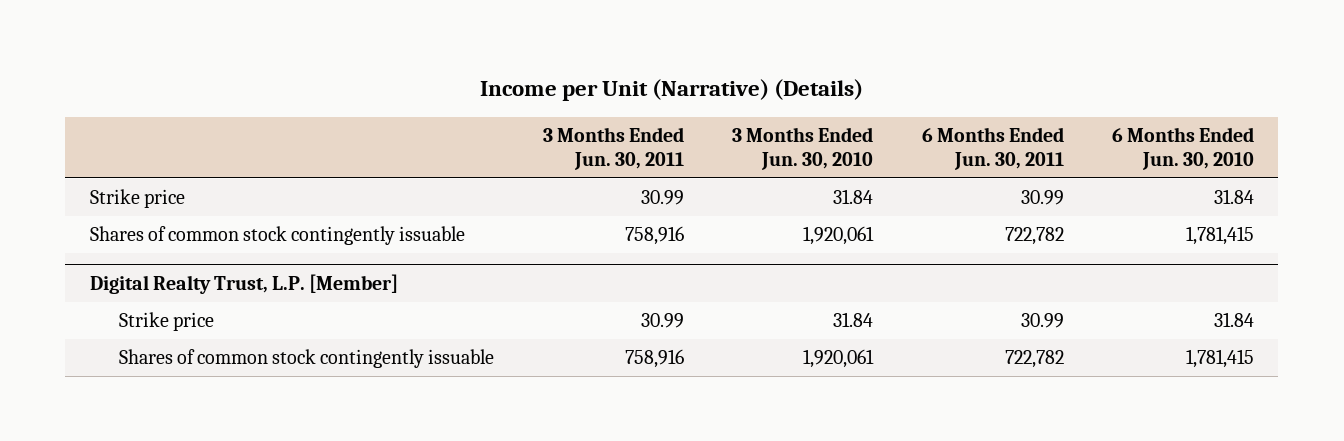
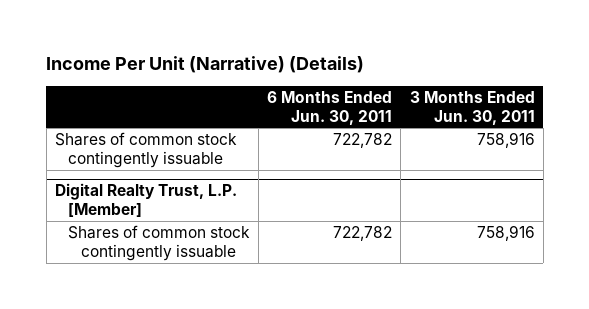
- Income per Unit (Narrative) (Details)
+ Income Per Unit (Narrative) (Details)
- | 3 Months Ended Jun. 30, 2011 | 3 Months Ended Jun. 30, 2010 | 6 Months Ended Jun. 30, 2011 | 6 Months Ended Jun. 30, 2010
+ | 6 Months Ended Jun. 30, 2011 | 3 Months Ended Jun. 30, 2011
- Strike price | 30.99 | 31.84 | 30.99 | 31.84
@ Digital Realty Trust, L.P. [Member]
- Strike price | 30.99 | 31.84 | 30.99 | 31.84

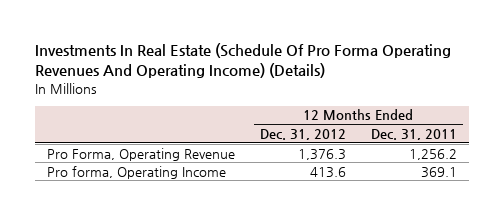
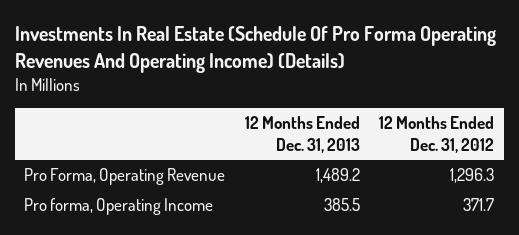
- | 12 Months Ended Dec. 31, 2012 | 12 Months Ended Dec. 31, 2011
+ | 12 Months Ended Dec. 31, 2013 | 12 Months Ended Dec. 31, 2012
- Pro Forma, Operating Revenue | 1,376.3 | 1,256.2
- Pro forma, Operating Income | 413.6 | 369.1
+ Pro Forma, Operating Revenue | 1,489.2 | 1,296.3
+ Pro forma, Operating Income | 385.5 | 371.7

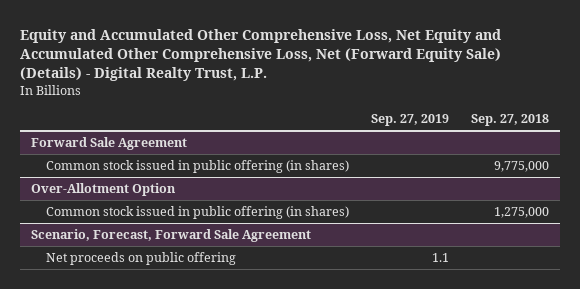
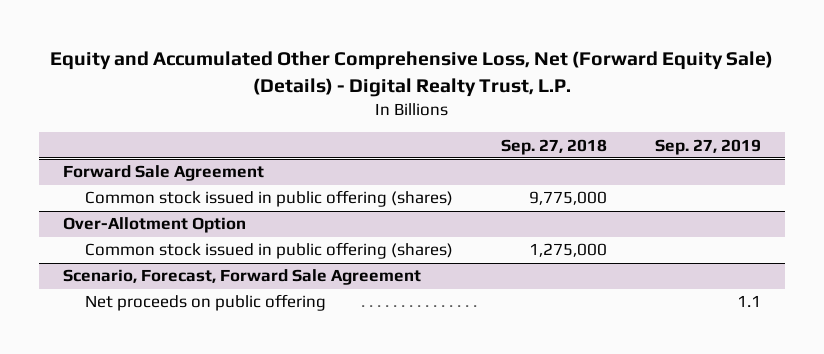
- Equity and Accumulated Other Comprehensive Loss, Net Equity and Accumulated Other Comprehensive Loss, Net (Forward Equity Sale) (Details) - Digital Realty Trust, L.P.
+ Equity and Accumulated Other Comprehensive Loss, Net (Forward Equity Sale) (Details) - Digital Realty Trust, L.P.
- | Sep. 27, 2019 | Sep. 27, 2018
+ | Sep. 27, 2018 | Sep. 27, 2019
@ Forward Sale Agreement
- Common stock issued in public offering (in shares) | | 9,775,000
+ Common stock issued in public offering (shares) | 9,775,000 |
@ Over-Allotment Option
- Common stock issued in public offering (in shares) | | 1,275,000
+ Common stock issued in public offering (shares) | 1,275,000 |

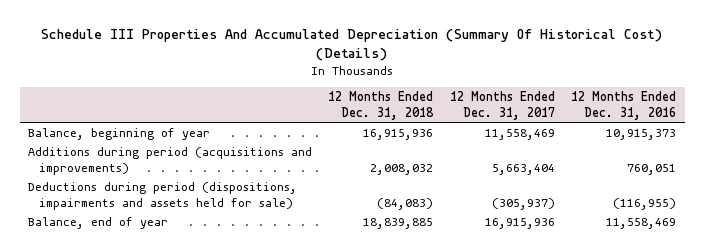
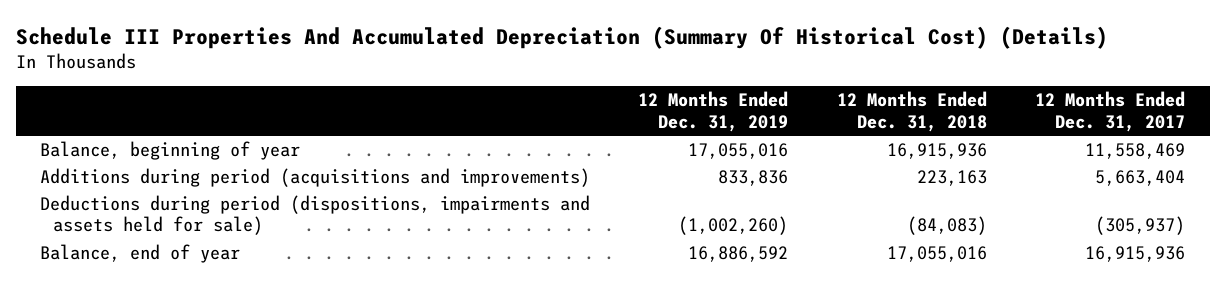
- | 12 Months Ended Dec. 31, 2018 | 12 Months Ended Dec. 31, 2017 | 12 Months Ended Dec. 31, 2016
+ | 12 Months Ended Dec. 31, 2019 | 12 Months Ended Dec. 31, 2018 | 12 Months Ended Dec. 31, 2017
- Additions during period (acquisitions and improvements) | 2,008,032 | 5,663,404 | 760,051
+ Additions during period (acquisitions and improvements) | 833,836 | 223,163 | 5,663,404
- Balance, end of year | 18,839,885 | 16,915,936 | 11,558,469
+ Balance, end of year | 16,886,592 | 17,055,016 | 16,915,936

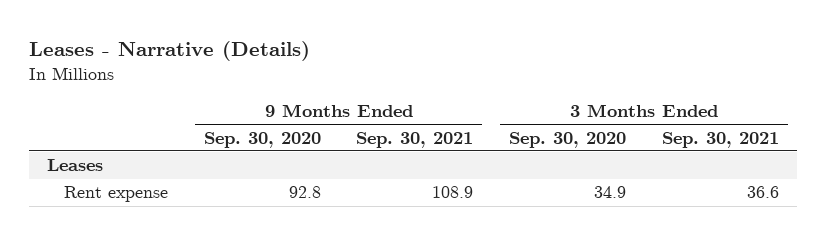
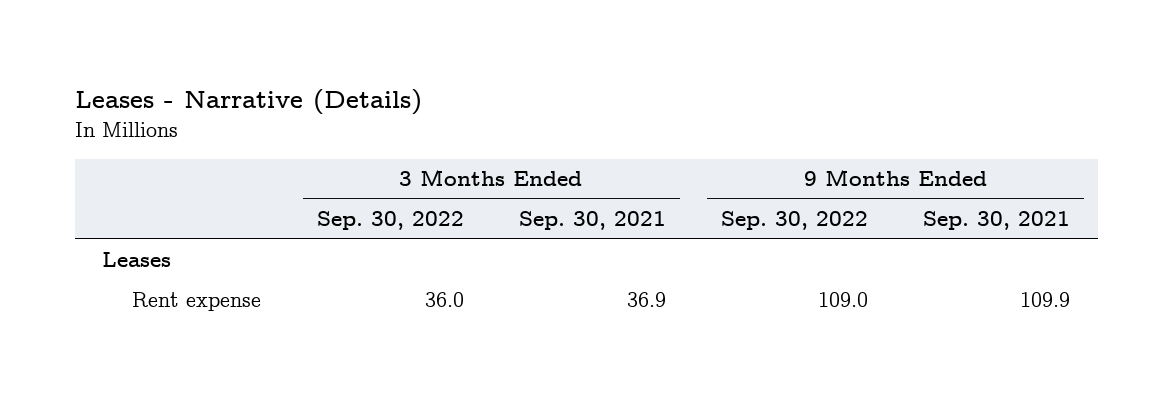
- | 9 Months Ended Sep. 30, 2020 | 9 Months Ended Sep. 30, 2021 | 3 Months Ended Sep. 30, 2020 | 3 Months Ended Sep. 30, 2021
+ | 3 Months Ended Sep. 30, 2022 | 3 Months Ended Sep. 30, 2021 | 9 Months Ended Sep. 30, 2022 | 9 Months Ended Sep. 30, 2021
- Rent expense | 92.8 | 108.9 | 34.9 | 36.6
+ Rent expense | 36.0 | 36.9 | 109.0 | 109.9

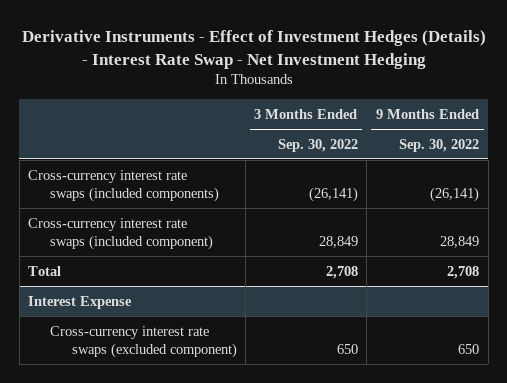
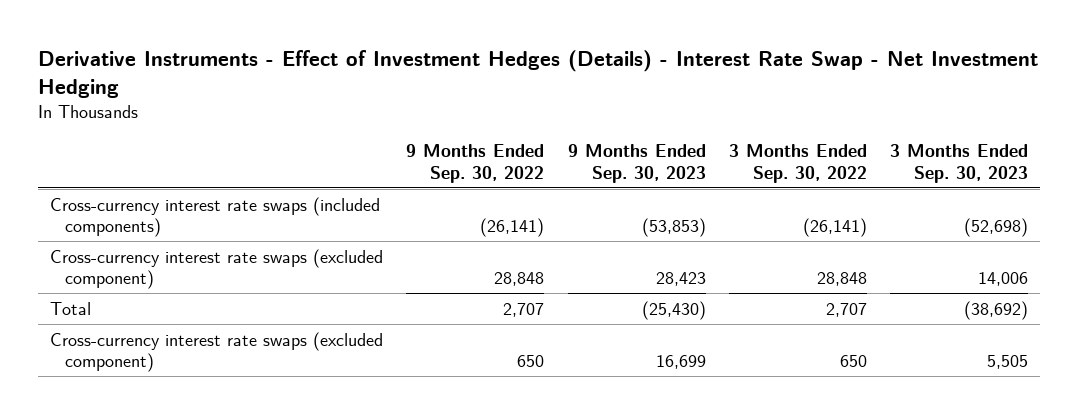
- | 3 Months Ended Sep. 30, 2022 | 9 Months Ended Sep. 30, 2022
+ | 9 Months Ended Sep. 30, 2022 | 9 Months Ended Sep. 30, 2023 | 3 Months Ended Sep. 30, 2022 | 3 Months Ended Sep. 30, 2023
- Cross-currency interest rate swaps (included component) | 28,849 | 28,849
- Total | 2,708 | 2,708
- Interest Expense
+ Cross-currency interest rate swaps (excluded component) | 28,848 | 28,423 | 28,848 | 14,006
+ Total | 2,707 | (25,430) | 2,707 | (38,692)

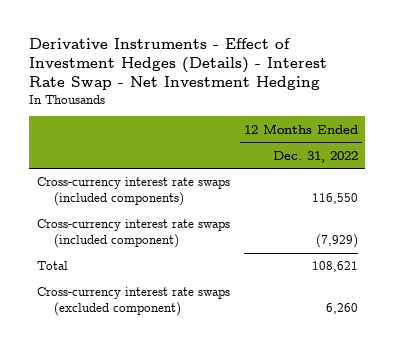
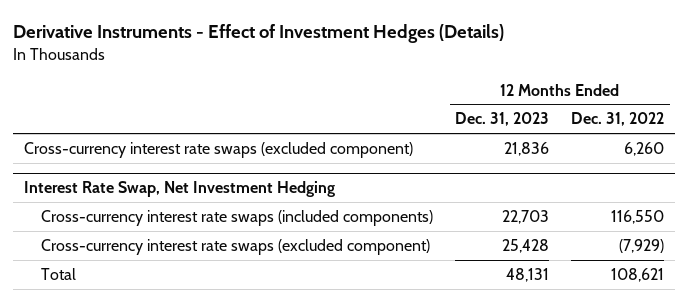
- Derivative Instruments - Effect of Investment Hedges (Details) - Interest Rate Swap - Net Investment Hedging
+ Derivative Instruments - Effect of Investment Hedges (Details)
- | 12 Months Ended Dec. 31, 2022
+ | 12 Months Ended Dec. 31, 2023 | 12 Months Ended Dec. 31, 2022
moved up: Cross-currency interest rate swaps (excluded component) | 21,836 | 6,260
+ Interest Rate Swap, Net Investment Hedging
- Cross-currency interest rate swaps (included component) | (7,929)
+ Cross-currency interest rate swaps (excluded component) | 25,428 | (7,929)

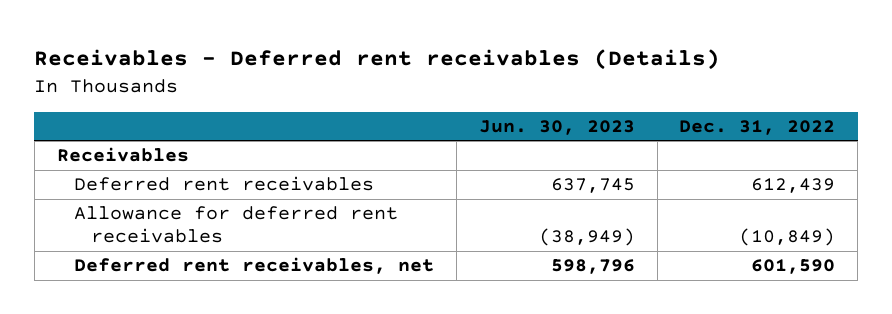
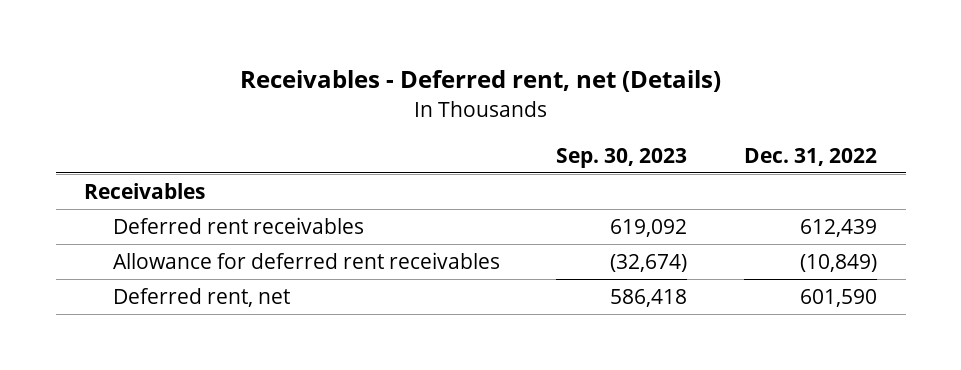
- Receivables - Deferred rent receivables (Details)
+ Receivables - Deferred rent, net (Details)
- | Jun. 30, 2023 | Dec. 31, 2022
+ | Sep. 30, 2023 | Dec. 31, 2022
- Deferred rent receivables, net | 598,796 | 601,590
+ Deferred rent, net | 586,418 | 601,590

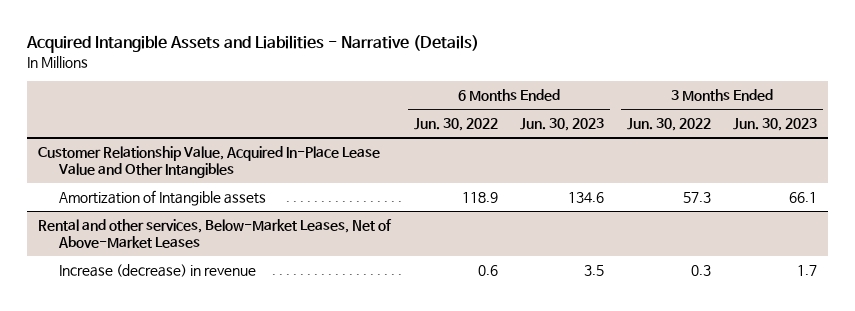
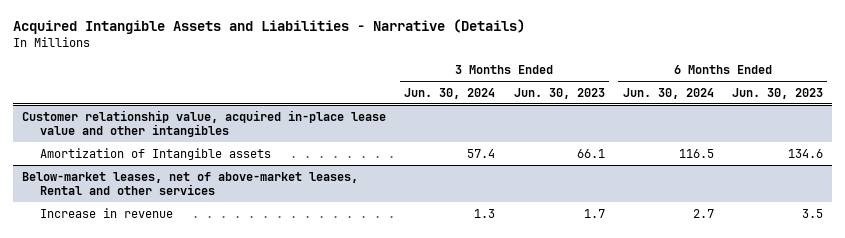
- | 6 Months Ended Jun. 30, 2022 | 6 Months Ended Jun. 30, 2023 | 3 Months Ended Jun. 30, 2022 | 3 Months Ended Jun. 30, 2023
+ | 3 Months Ended Jun. 30, 2024 | 3 Months Ended Jun. 30, 2023 | 6 Months Ended Jun. 30, 2024 | 6 Months Ended Jun. 30, 2023
- Customer Relationship Value, Acquired In-Place Lease Value and Other Intangibles
+ Customer relationship value, acquired in-place lease value and other intangibles
- Rental and other services, Below-Market Leases, Net of Above-Market Leases
- Increase (decrease) in revenue | 0.6 | 3.5 | 0.3 | 1.7
+ Below-market leases, net of above-market leases, Rental and other services
+ Increase in revenue | 1.3 | 1.7 | 2.7 | 3.5

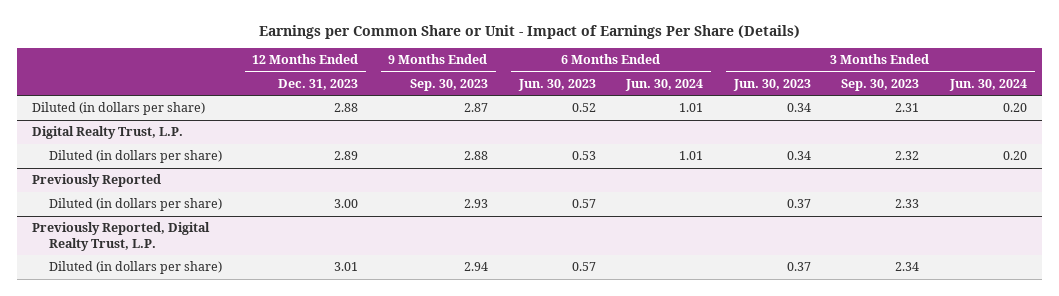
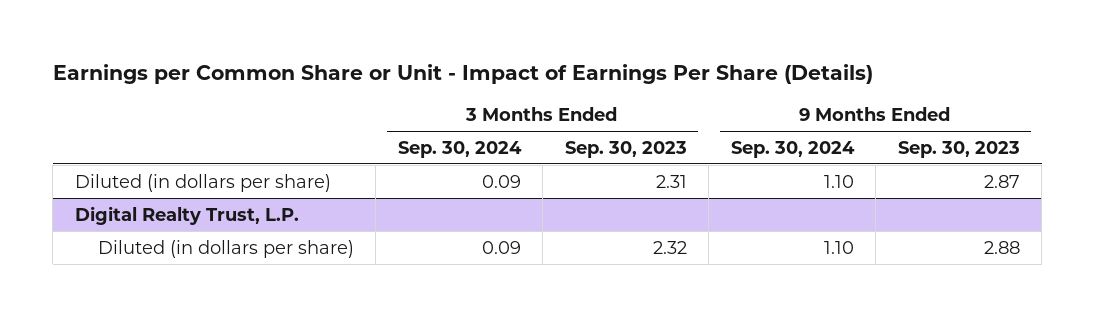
- | 12 Months Ended Dec. 31, 2023 | 9 Months Ended Sep. 30, 2023 | 6 Months Ended Jun. 30, 2023 | 6 Months Ended Jun. 30, 2024 | 3 Months Ended Jun. 30, 2023 | 3 Months Ended Sep. 30, 2023 | 3 Months Ended Jun. 30, 2024
+ | 3 Months Ended Sep. 30, 2024 | 3 Months Ended Sep. 30, 2023 | 9 Months Ended Sep. 30, 2024 | 9 Months Ended Sep. 30, 2023
- Previously Reported
- Diluted (in dollars per share) | 3.00 | 2.93 | 0.57 | | 0.37 | 2.33 |
- Previously Reported, Digital Realty Trust, L.P.
- Diluted (in dollars per share) | 3.01 | 2.94 | 0.57 | | 0.37 | 2.34 |

